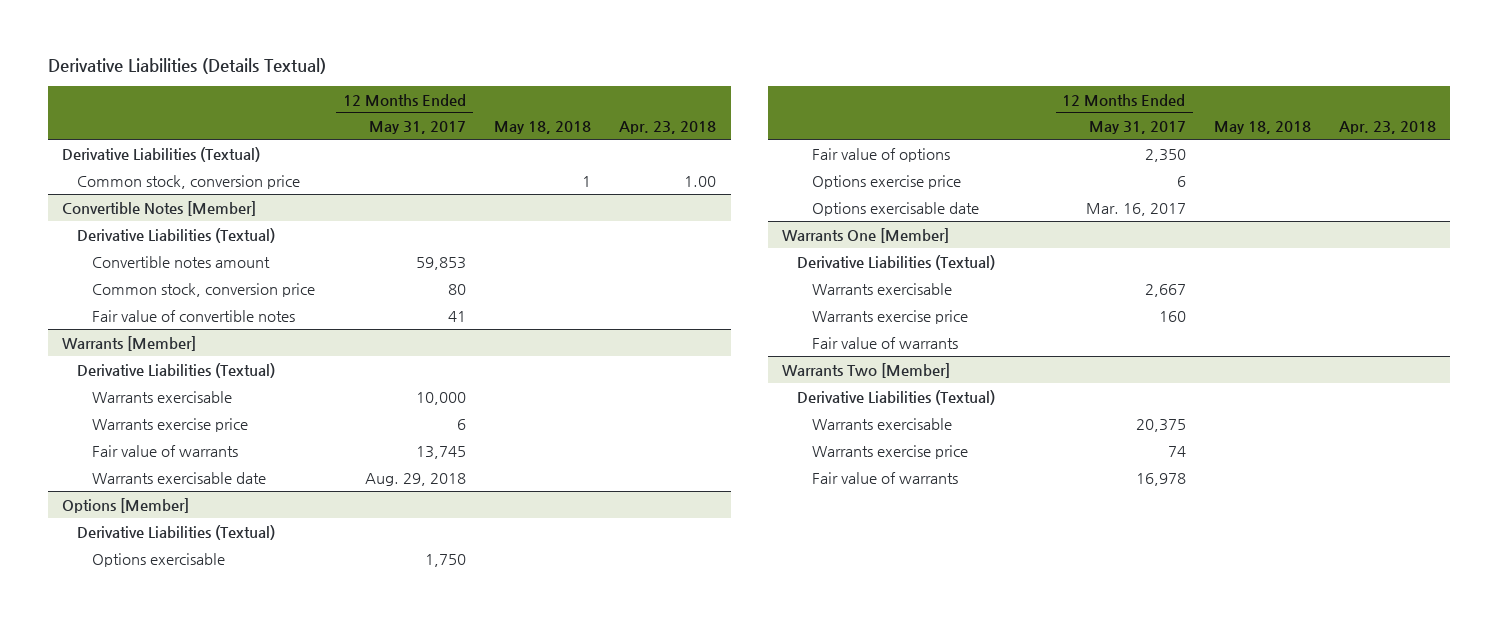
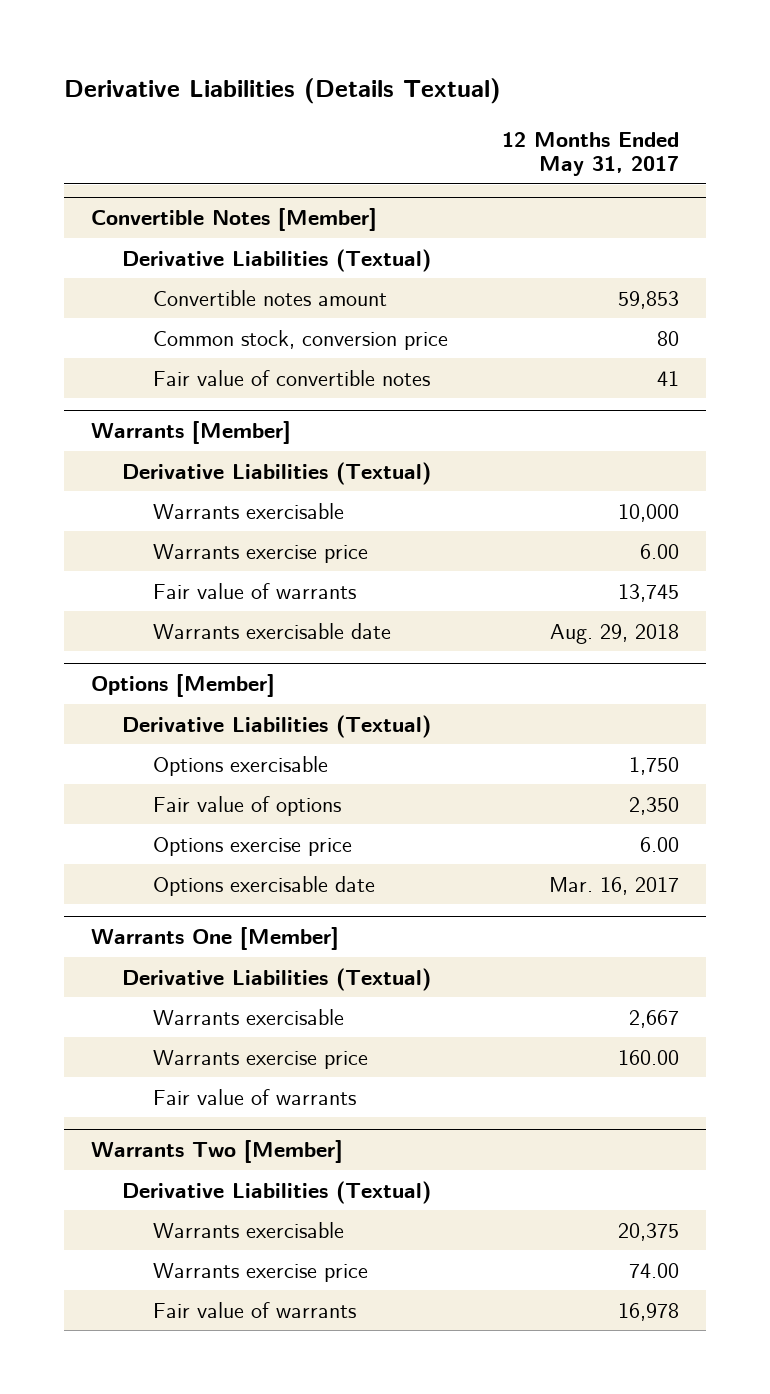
- | 12 Months Ended May 31, 2017 | May 18, 2018 | Apr. 23, 2018
+ | 12 Months Ended May 31, 2017
- Derivative Liabilities (Textual)
- Common stock, conversion price | | 1 | 1.00
@ Warrants [Member]
- Warrants exercise price | 6 | |
+ Warrants exercise price | 6.00
@ Options [Member]
- Options exercise price | 6 | |
+ Options exercise price | 6.00
@ Warrants One [Member]
- Warrants exercise price | 160 | |
+ Warrants exercise price | 160.00
@ Warrants Two [Member]
- Warrants exercise price | 74 | |
+ Warrants exercise price | 74.00

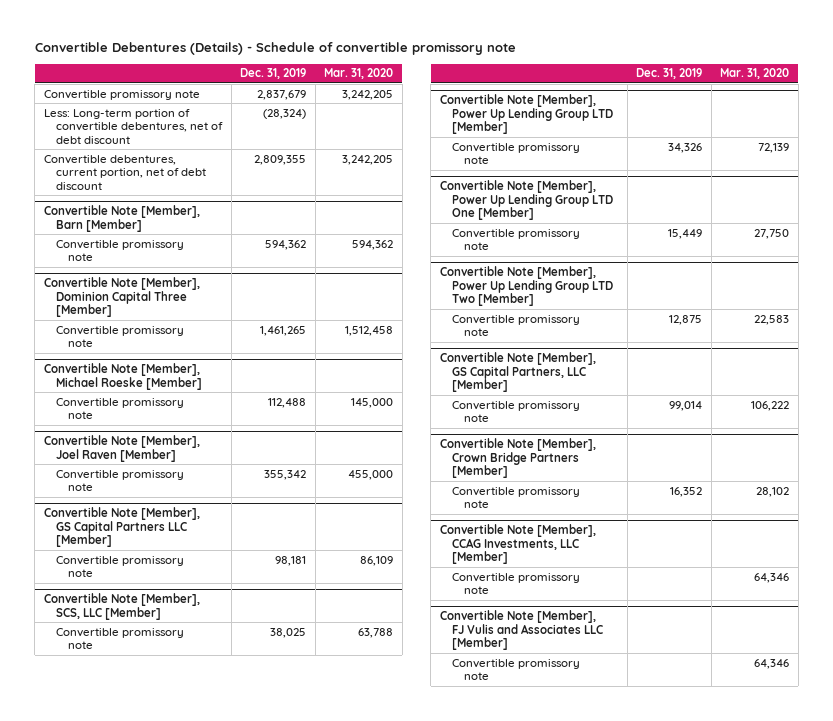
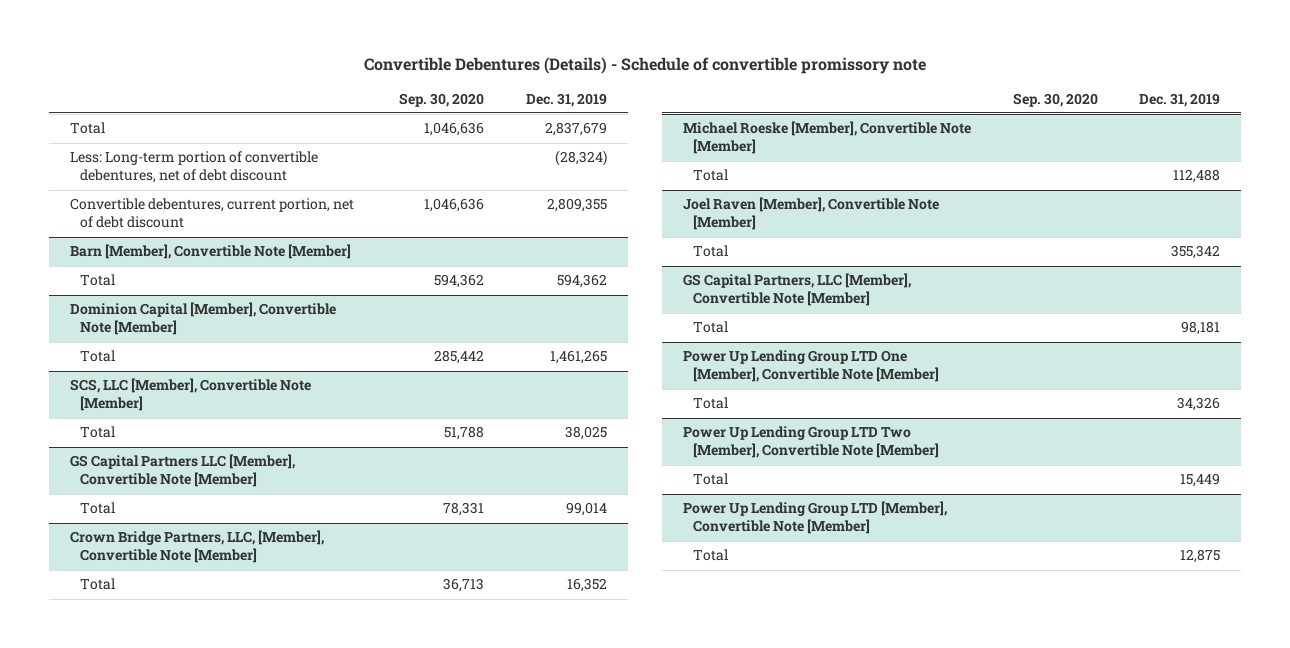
- | Dec. 31, 2019 | Mar. 31, 2020
+ | Sep. 30, 2020 | Dec. 31, 2019
- Convertible promissory note | 2,837,679 | 3,242,205
+ Total | 1,046,636 | 2,837,679
- Convertible Note [Member], Barn [Member]
- Convertible promissory note | 594,362 | 594,362
- Convertible Note [Member], Dominion Capital Three [Member]
- Convertible promissory note | 1,461,265 | 1,512,458
- Convertible Note [Member], Michael Roeske [Member]
- Convertible promissory note | 112,488 | 145,000
- Convertible Note [Member], Joel Raven [Member]
- Convertible promissory note | 355,342 | 455,000
- Convertible Note [Member], GS Capital Partners LLC [Member]
- Convertible promissory note | 98,181 | 86,109
- Convertible Note [Member], SCS, LLC [Member]
- Convertible promissory note | 38,025 | 63,788
- Convertible Note [Member], Power Up Lending Group LTD [Member]
- Convertible promissory note | 34,326 | 72,139
- Convertible Note [Member], Power Up Lending Group LTD One [Member]
- Convertible promissory note | 15,449 | 27,750
- Convertible Note [Member], Power Up Lending Group LTD Two [Member]
- Convertible promissory note | 12,875 | 22,583
- Convertible Note [Member], GS Capital Partners, LLC [Member]
- Convertible promissory note | 99,014 | 106,222
- Convertible Note [Member], Crown Bridge Partners [Member]
- Convertible promissory note | 16,352 | 28,102
- Convertible Note [Member], CCAG Investments, LLC [Member]
- Convertible promissory note | | 64,346
- Convertible Note [Member], FJ Vulis and Associates LLC [Member]
- Convertible promissory note | | 64,346
+ Barn [Member], Convertible Note [Member]
+ Total | 594,362 | 594,362
+ Dominion Capital [Member], Convertible Note [Member]
+ Total | 285,442 | 1,461,265
+ SCS, LLC [Member], Convertible Note [Member]
+ Total | 51,788 | 38,025
+ GS Capital Partners LLC [Member], Convertible Note [Member]
+ Total | 78,331 | 99,014
+ Crown Bridge Partners, LLC, [Member], Convertible Note [Member]
+ Total | 36,713 | 16,352
+ Michael Roeske [Member], Convertible Note [Member]
+ Total | | 112,488
+ Joel Raven [Member], Convertible Note [Member]
+ Total | | 355,342
+ GS Capital Partners, LLC [Member], Convertible Note [Member]
+ Total | | 98,181
+ Power Up Lending Group LTD One [Member], Convertible Note [Member]
+ Total | | 34,326
+ Power Up Lending Group LTD Two [Member], Convertible Note [Member]
+ Total | | 15,449
+ Power Up Lending Group LTD [Member], Convertible Note [Member]
+ Total | | 12,875

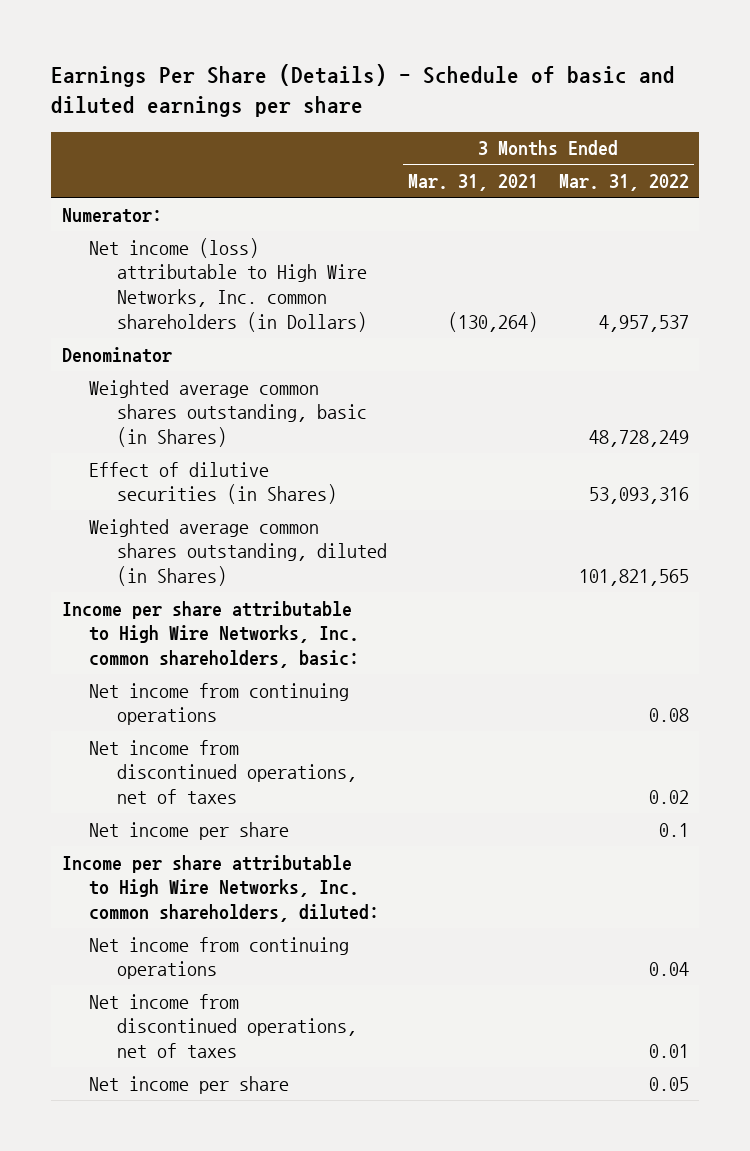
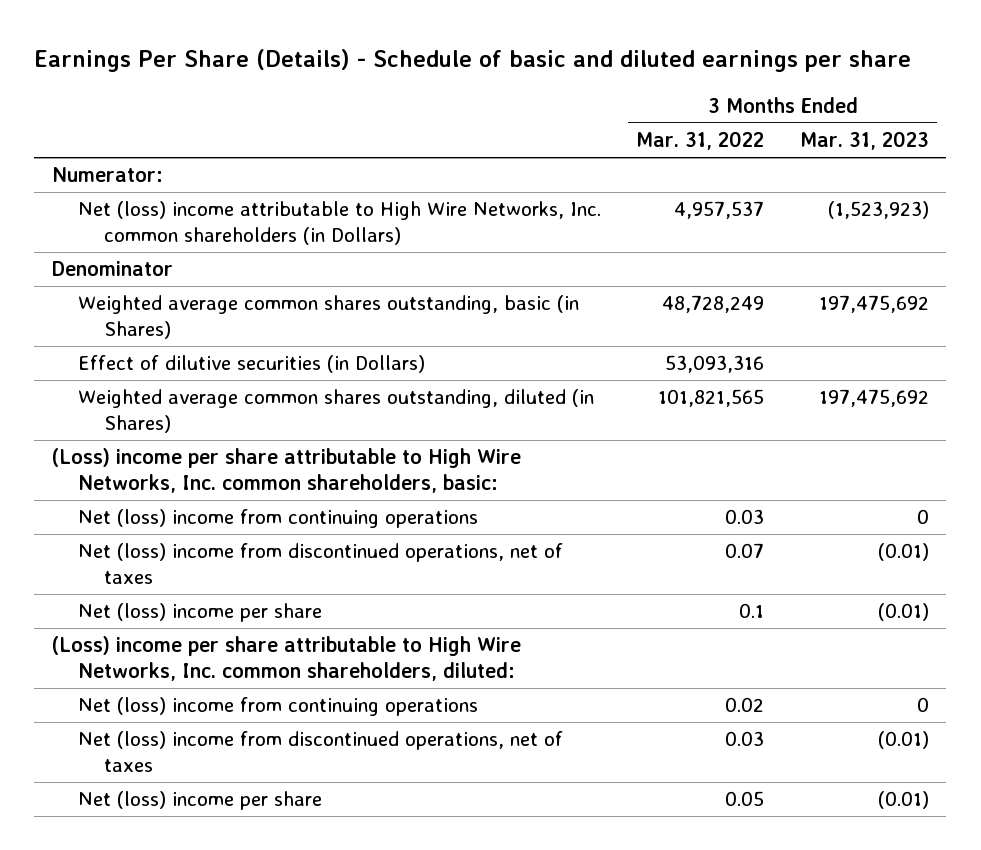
- | 3 Months Ended Mar. 31, 2021 | 3 Months Ended Mar. 31, 2022
+ | 3 Months Ended Mar. 31, 2022 | 3 Months Ended Mar. 31, 2023
- Net income (loss) attributable to High Wire Networks, Inc. common shareholders (in Dollars) | (130,264) | 4,957,537
+ Net (loss) income attributable to High Wire Networks, Inc. common shareholders (in Dollars) | 4,957,537 | (1,523,923)
- Effect of dilutive securities (in Shares) | | 53,093,316
+ Effect of dilutive securities (in Dollars) | 53,093,316 |
- Income per share attributable to High Wire Networks, Inc. common shareholders, basic:
- Net income from continuing operations | | 0.08
- Net income from discontinued operations, net of taxes | | 0.02
- Net income per share | | 0.1
- Income per share attributable to High Wire Networks, Inc. common shareholders, diluted:
- Net income from continuing operations | | 0.04
- Net income from discontinued operations, net of taxes | | 0.01
- Net income per share | | 0.05
+ (Loss) income per share attributable to High Wire Networks, Inc. common shareholders, basic:
+ Net (loss) income from continuing operations | 0.03 | 0
+ Net (loss) income from discontinued operations, net of taxes | 0.07 | (0.01)
+ Net (loss) income per share | 0.1 | (0.01)
+ (Loss) income per share attributable to High Wire Networks, Inc. common shareholders, diluted:
+ Net (loss) income from continuing operations | 0.02 | 0
+ Net (loss) income from discontinued operations, net of taxes | 0.03 | (0.01)
+ Net (loss) income per share | 0.05 | (0.01)

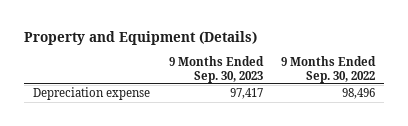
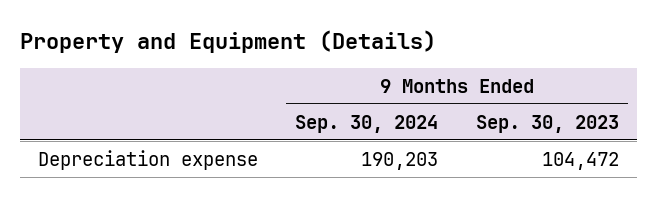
- | 9 Months Ended Sep. 30, 2023 | 9 Months Ended Sep. 30, 2022
+ | 9 Months Ended Sep. 30, 2024 | 9 Months Ended Sep. 30, 2023
- Depreciation expense | 97,417 | 98,496
+ Depreciation expense | 190,203 | 104,472

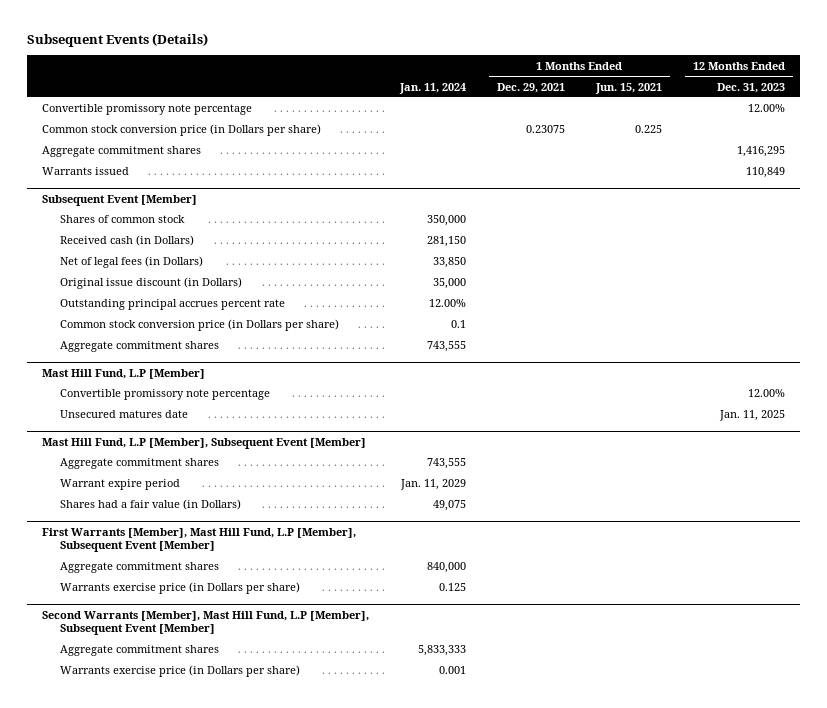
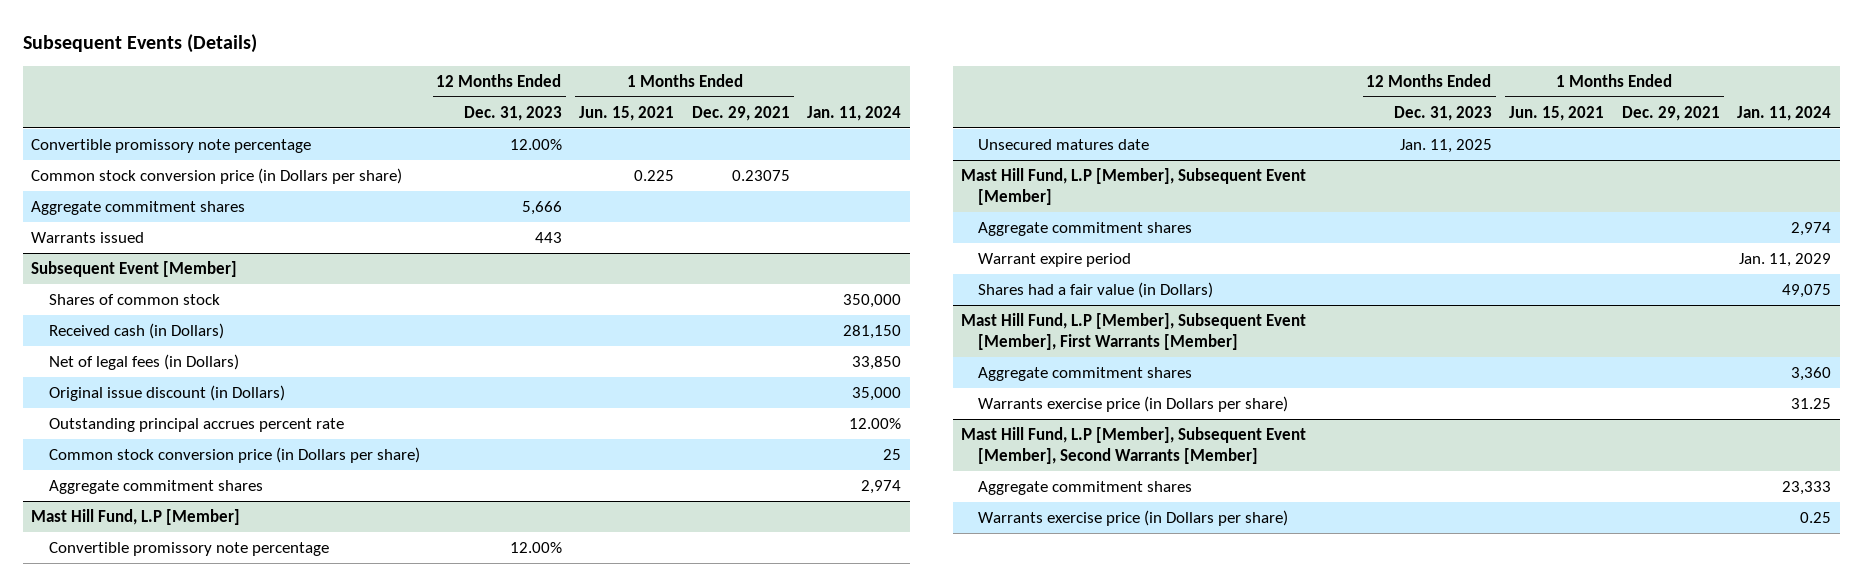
- | Jan. 11, 2024 | 1 Months Ended Dec. 29, 2021 | 1 Months Ended Jun. 15, 2021 | 12 Months Ended Dec. 31, 2023
+ | 12 Months Ended Dec. 31, 2023 | 1 Months Ended Jun. 15, 2021 | 1 Months Ended Dec. 29, 2021 | Jan. 11, 2024
- Aggregate commitment shares | | | | 1,416,295
- Warrants issued | | | | 110,849
+ Aggregate commitment shares | 5,666 | | |
+ Warrants issued | 443 | | |
@ Subsequent Event [Member]
- Common stock conversion price (in Dollars per share) | 0.1 | | |
- Aggregate commitment shares | 743,555 | | |
+ Common stock conversion price (in Dollars per share) | | | | 25
+ Aggregate commitment shares | | | | 2,974
@ Mast Hill Fund, L.P [Member], Subsequent Event [Member]
- Aggregate commitment shares | 743,555 | | |
+ Aggregate commitment shares | | | | 2,974
- First Warrants [Member], Mast Hill Fund, L.P [Member], Subsequent Event [Member]
- Aggregate commitment shares | 840,000 | | |
- Warrants exercise price (in Dollars per share) | 0.125 | | |
- Second Warrants [Member], Mast Hill Fund, L.P [Member], Subsequent Event [Member]
- Aggregate commitment shares | 5,833,333 | | |
- Warrants exercise price (in Dollars per share) | 0.001 | | |
+ Mast Hill Fund, L.P [Member], Subsequent Event [Member], First Warrants [Member]
+ Aggregate commitment shares | | | | 3,360
+ Warrants exercise price (in Dollars per share) | | | | 31.25
+ Mast Hill Fund, L.P [Member], Subsequent Event [Member], Second Warrants [Member]
+ Aggregate commitment shares | | | | 23,333
+ Warrants exercise price (in Dollars per share) | | | | 0.25

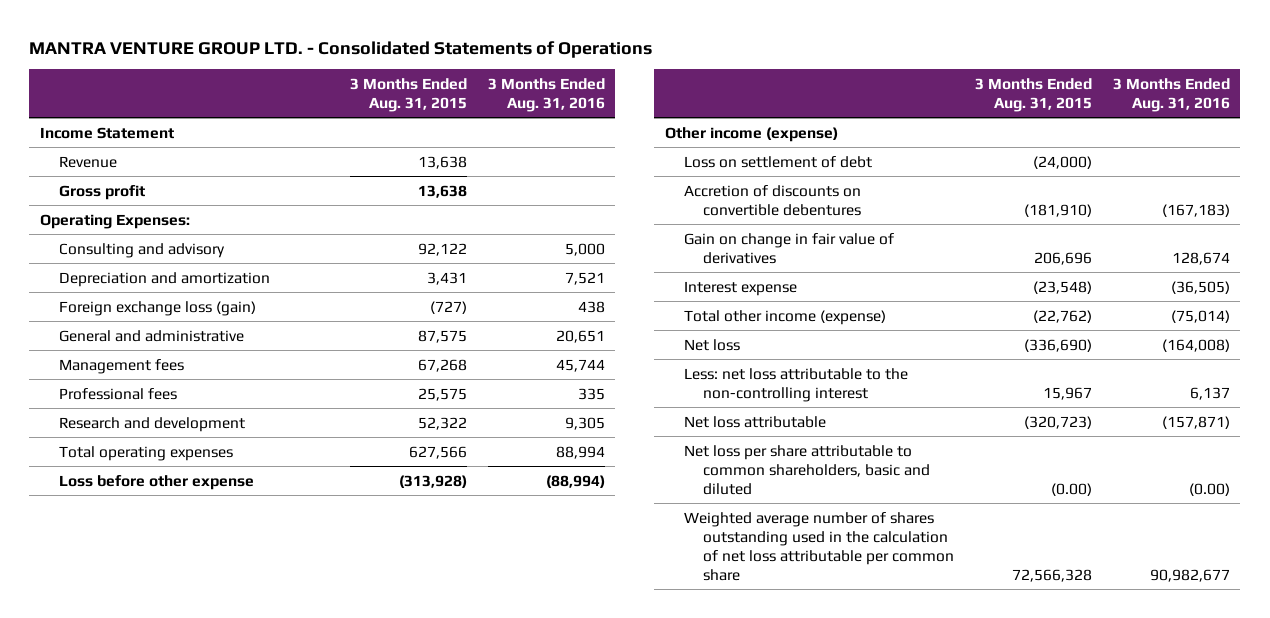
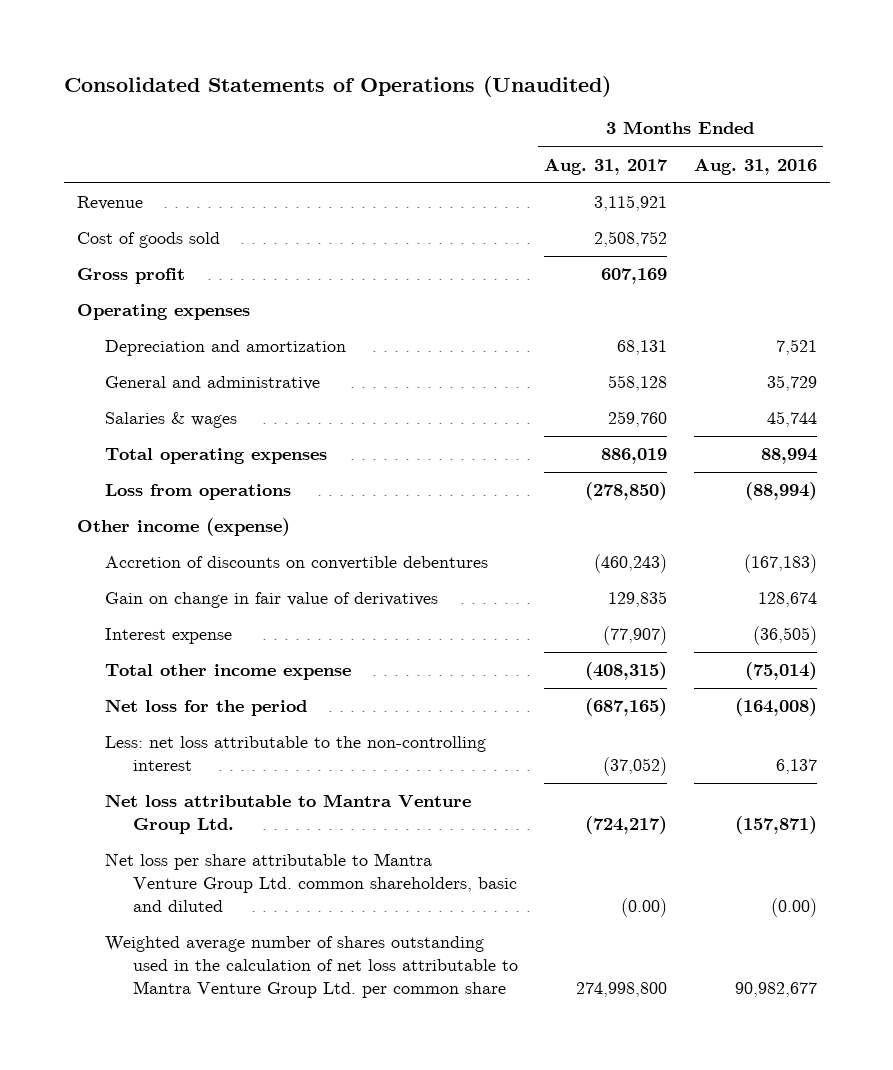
- MANTRA VENTURE GROUP LTD. - Consolidated Statements of Operations
+ Consolidated Statements of Operations (Unaudited)
- | 3 Months Ended Aug. 31, 2015 | 3 Months Ended Aug. 31, 2016
+ | 3 Months Ended Aug. 31, 2017 | 3 Months Ended Aug. 31, 2016
- Income Statement
+ Cost of goods sold | 2,508,752 |
- Operating Expenses:
- Consulting and advisory | 92,122 | 5,000
+ Operating expenses
- Foreign exchange loss (gain) | (727) | 438
- General and administrative | 87,575 | 20,651
- Management fees | 67,268 | 45,744
- Professional fees | 25,575 | 335
- Research and development | 52,322 | 9,305
+ General and administrative | 558,128 | 35,729
+ Salaries & wages | 259,760 | 45,744
- Loss before other expense | (313,928) | (88,994)
+ Loss from operations | (278,850) | (88,994)
- Loss on settlement of debt | (24,000) |
- Total other income (expense) | (22,762) | (75,014)
- Net loss | (336,690) | (164,008)
+ Total other income expense | (408,315) | (75,014)
+ Net loss for the period | (687,165) | (164,008)
- Net loss attributable | (320,723) | (157,871)
- Net loss per share attributable to common shareholders, basic and diluted | (0.00) | (0.00)
- Weighted average number of shares outstanding used in the calculation of net loss attributable per common share | 72,566,328 | 90,982,677
+ Net loss attributable to Mantra Venture Group Ltd. | (724,217) | (157,871)
+ Net loss per share attributable to Mantra Venture Group Ltd. common shareholders, basic and diluted | (0.00) | (0.00)
+ Weighted average number of shares outstanding used in the calculation of net loss attributable to Mantra Venture Group Ltd. per common share | 274,998,800 | 90,982,677

